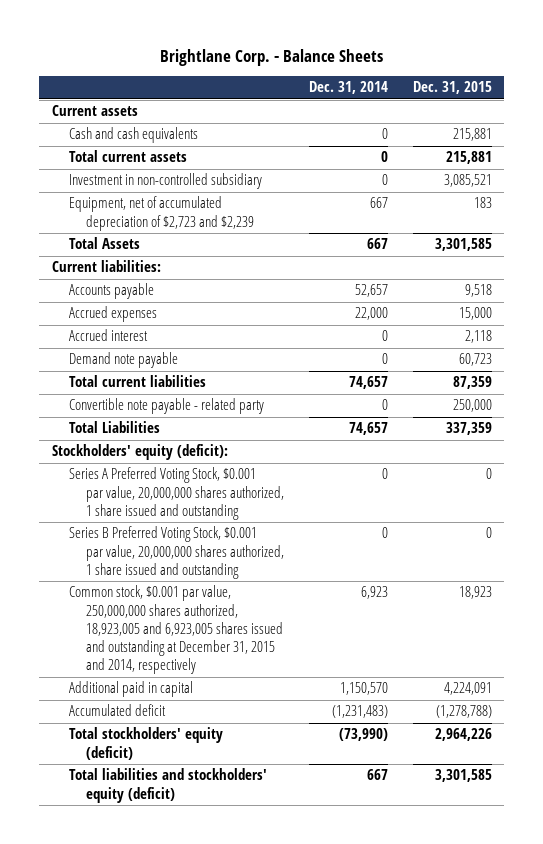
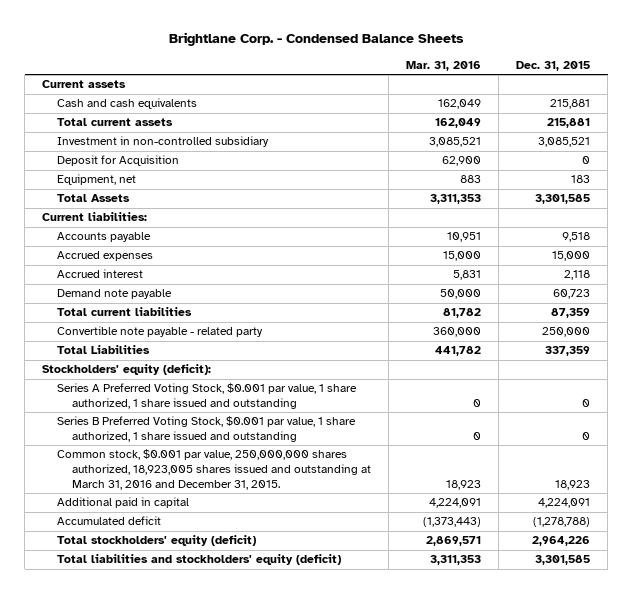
- Brightlane Corp. - Balance Sheets
+ Brightlane Corp. - Condensed Balance Sheets
- | Dec. 31, 2014 | Dec. 31, 2015
+ | Mar. 31, 2016 | Dec. 31, 2015
- Equipment, net of accumulated depreciation of $2,723 and $2,239 | 667 | 183
+ Deposit for Acquisition | 62,900 | 0
+ Equipment, net | 883 | 183
- Series A Preferred Voting Stock, $0.001 par value, 20,000,000 shares authorized, 1 share issued and outstanding | 0 | 0
- Series B Preferred Voting Stock, $0.001 par value, 20,000,000 shares authorized, 1 share issued and outstanding | 0 | 0
- Common stock, $0.001 par value, 250,000,000 shares authorized, 18,923,005 and 6,923,005 shares issued and outstanding at December 31, 2015 and 2014, respectively | 6,923 | 18,923
+ Series A Preferred Voting Stock, $0.001 par value, 1 share authorized, 1 share issued and outstanding | 0 | 0
+ Series B Preferred Voting Stock, $0.001 par value, 1 share authorized, 1 share issued and outstanding | 0 | 0
+ Common stock, $0.001 par value, 250,000,000 shares authorized, 18,923,005 shares issued and outstanding at March 31, 2016 and December 31, 2015. | 18,923 | 18,923

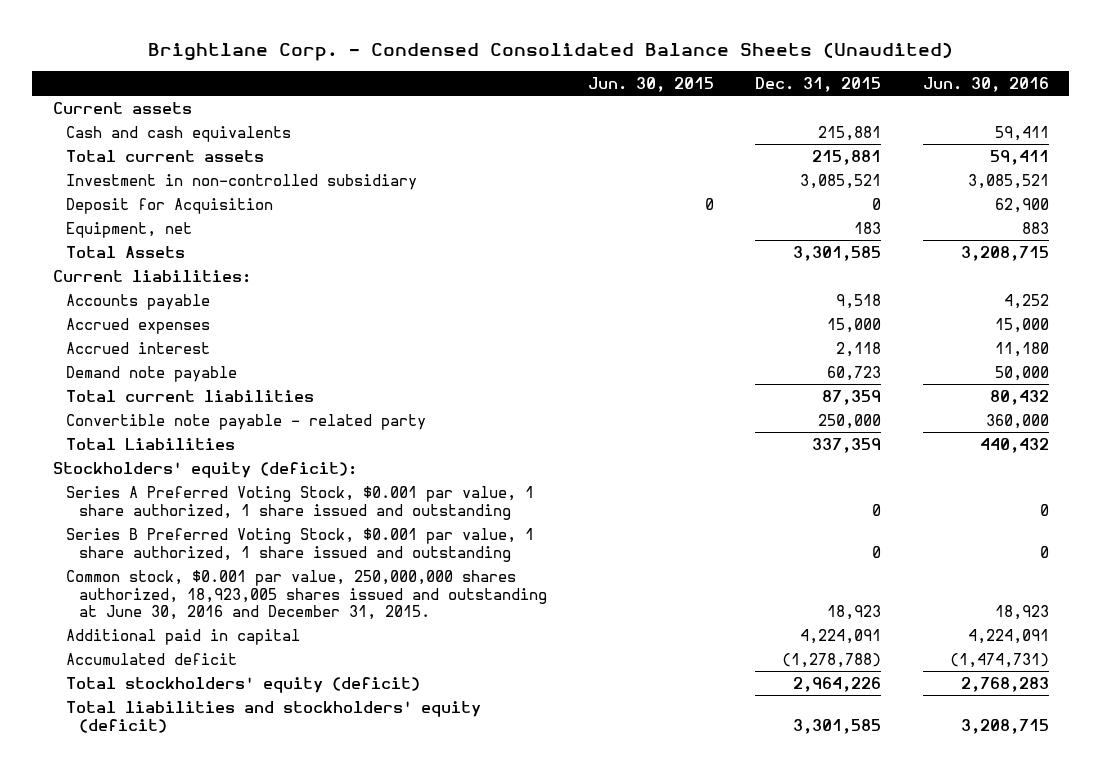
- Brightlane Corp. - Condensed Balance Sheets
+ Brightlane Corp. - Condensed Consolidated Balance Sheets (Unaudited)
- | Mar. 31, 2016 | Dec. 31, 2015
+ | Jun. 30, 2015 | Dec. 31, 2015 | Jun. 30, 2016
- Common stock, $0.001 par value, 250,000,000 shares authorized, 18,923,005 shares issued and outstanding at March 31, 2016 and December 31, 2015. | 18,923 | 18,923
+ Common stock, $0.001 par value, 250,000,000 shares authorized, 18,923,005 shares issued and outstanding at June 30, 2016 and December 31, 2015. | | 18,923 | 18,923

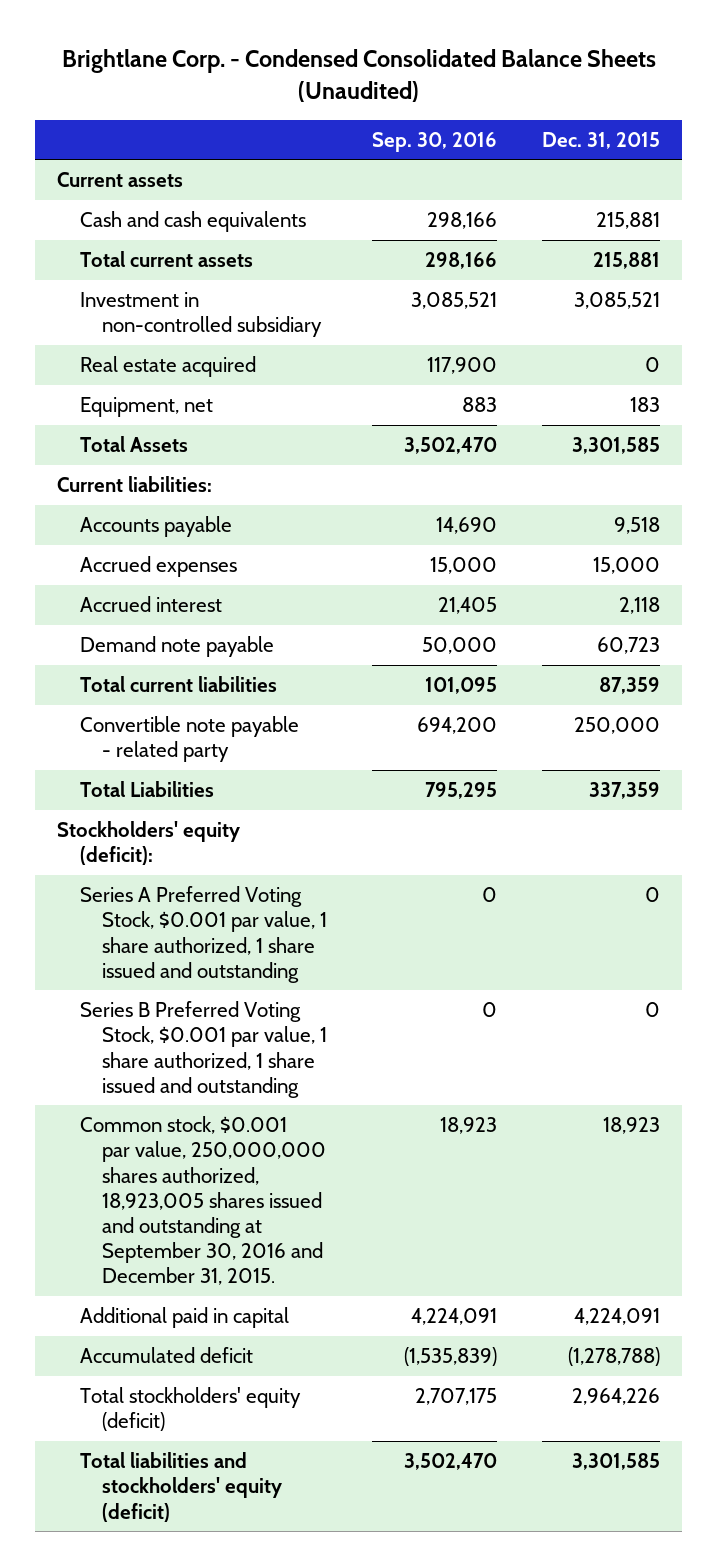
- | Jun. 30, 2015 | Dec. 31, 2015 | Jun. 30, 2016
+ | Sep. 30, 2016 | Dec. 31, 2015
- Deposit for Acquisition | 0 | 0 | 62,900
+ Real estate acquired | 117,900 | 0
- Common stock, $0.001 par value, 250,000,000 shares authorized, 18,923,005 shares issued and outstanding at June 30, 2016 and December 31, 2015. | | 18,923 | 18,923
+ Common stock, $0.001 par value, 250,000,000 shares authorized, 18,923,005 shares issued and outstanding at September 30, 2016 and December 31, 2015. | 18,923 | 18,923

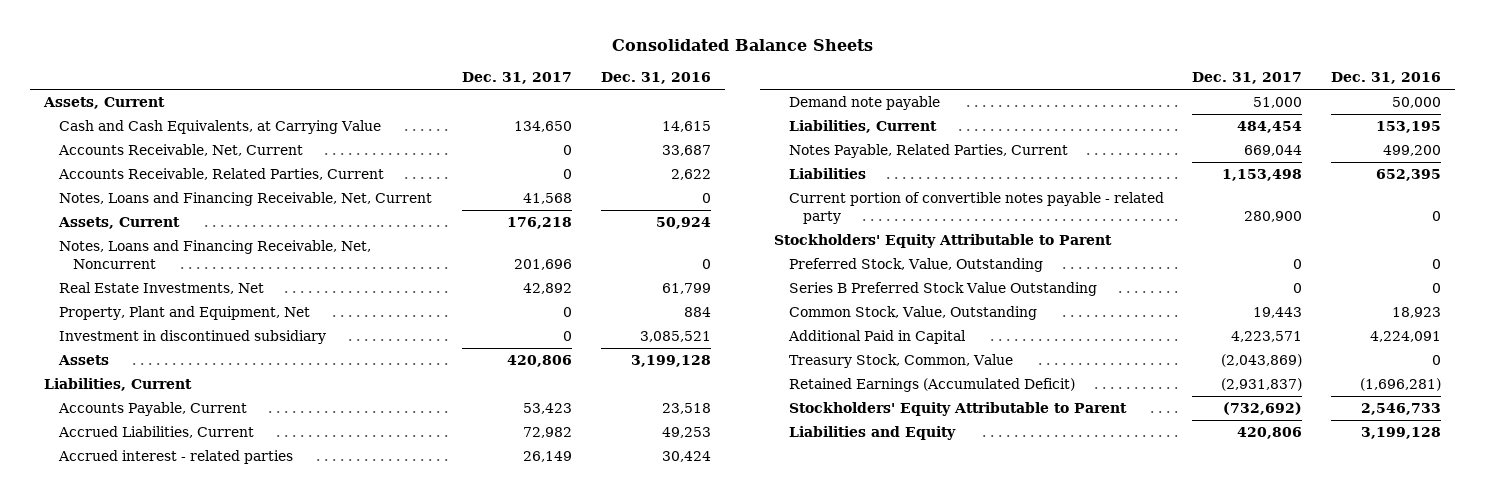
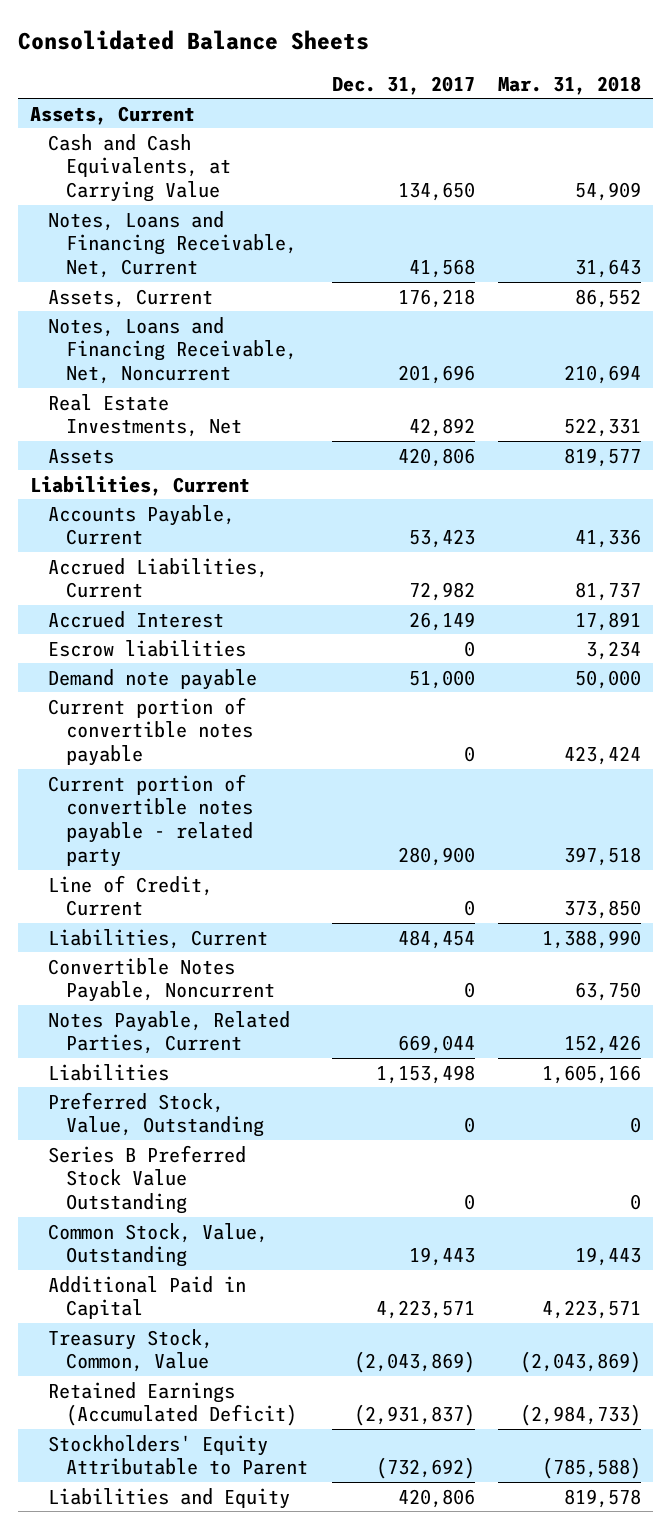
- | Dec. 31, 2017 | Dec. 31, 2016
+ | Dec. 31, 2017 | Mar. 31, 2018
- Accounts Receivable, Net, Current | 0 | 33,687
- Accounts Receivable, Related Parties, Current | 0 | 2,622
- Property, Plant and Equipment, Net | 0 | 884
- Investment in discontinued subsidiary | 0 | 3,085,521
- Accrued interest - related parties | 26,149 | 30,424
+ Accrued Interest | 26,149 | 17,891
+ Escrow liabilities | 0 | 3,234
+ Current portion of convertible notes payable | 0 | 423,424
moved up: Current portion of convertible notes payable - related party | 280,900 | 397,518
+ Line of Credit, Current | 0 | 373,850
+ Convertible Notes Payable, Noncurrent | 0 | 63,750
- Stockholders' Equity Attributable to Parent

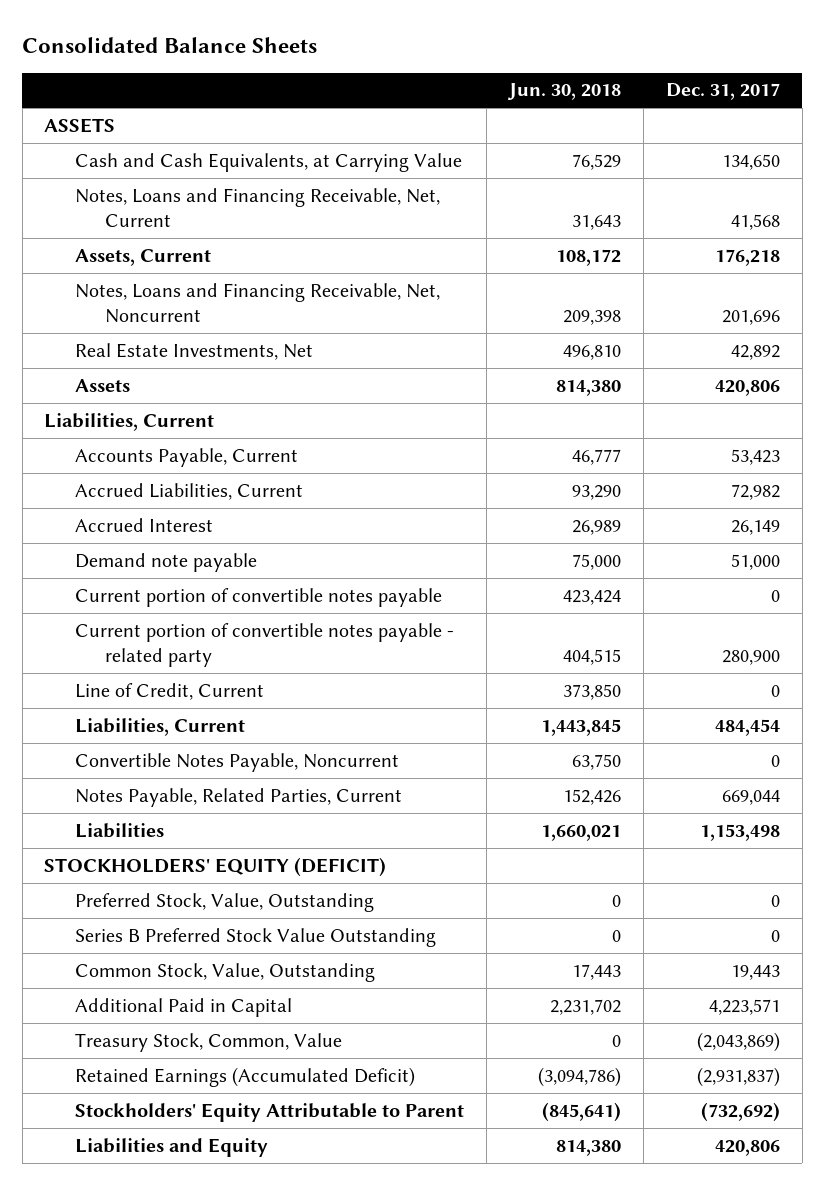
- | Dec. 31, 2017 | Mar. 31, 2018
+ | Jun. 30, 2018 | Dec. 31, 2017
- Assets, Current
+ ASSETS
- Escrow liabilities | 0 | 3,234
+ STOCKHOLDERS' EQUITY (DEFICIT)

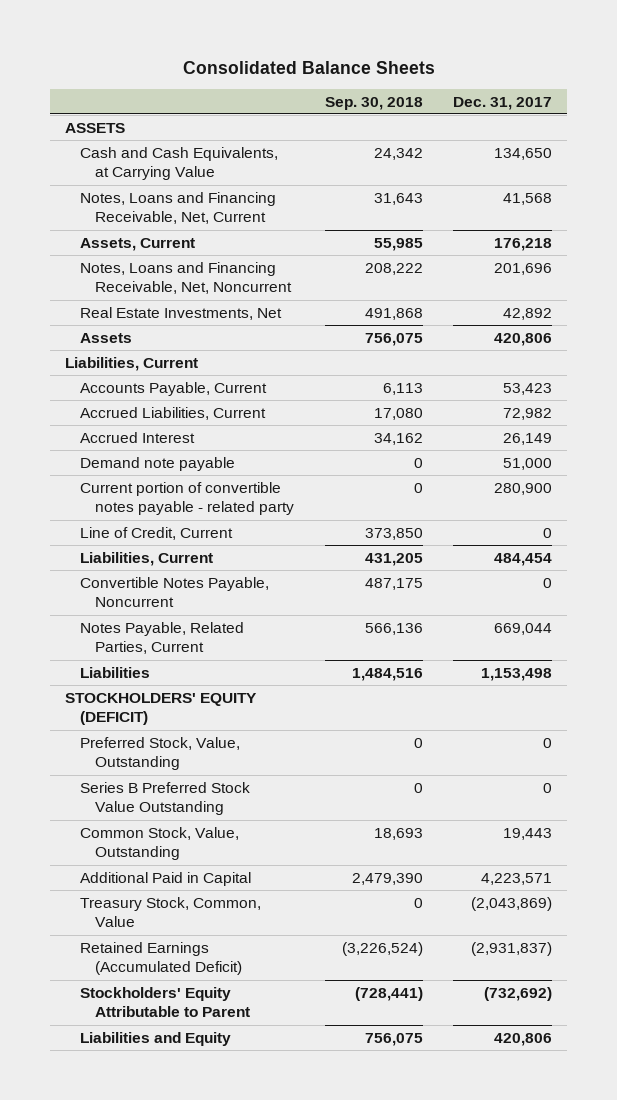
- | Jun. 30, 2018 | Dec. 31, 2017
+ | Sep. 30, 2018 | Dec. 31, 2017
- Current portion of convertible notes payable | 423,424 | 0

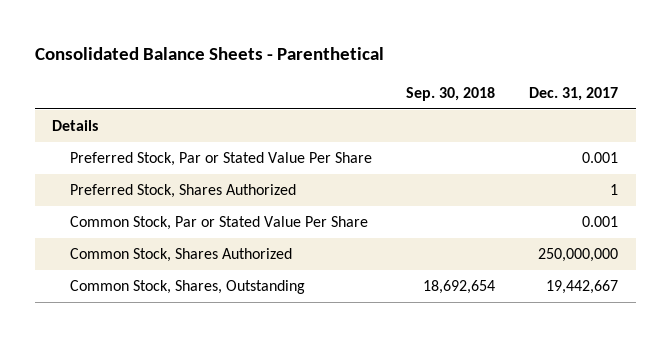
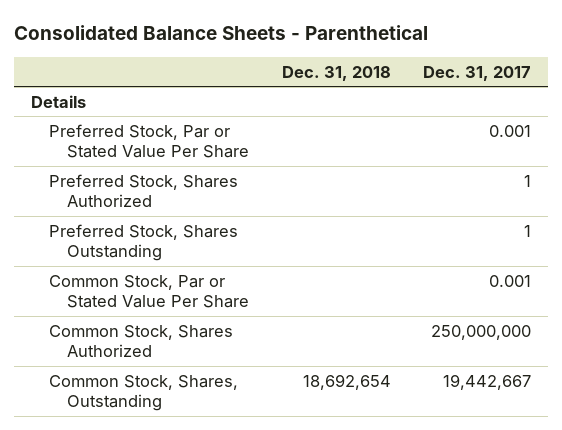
- | Sep. 30, 2018 | Dec. 31, 2017
+ | Dec. 31, 2018 | Dec. 31, 2017
+ Preferred Stock, Shares Outstanding | | 1

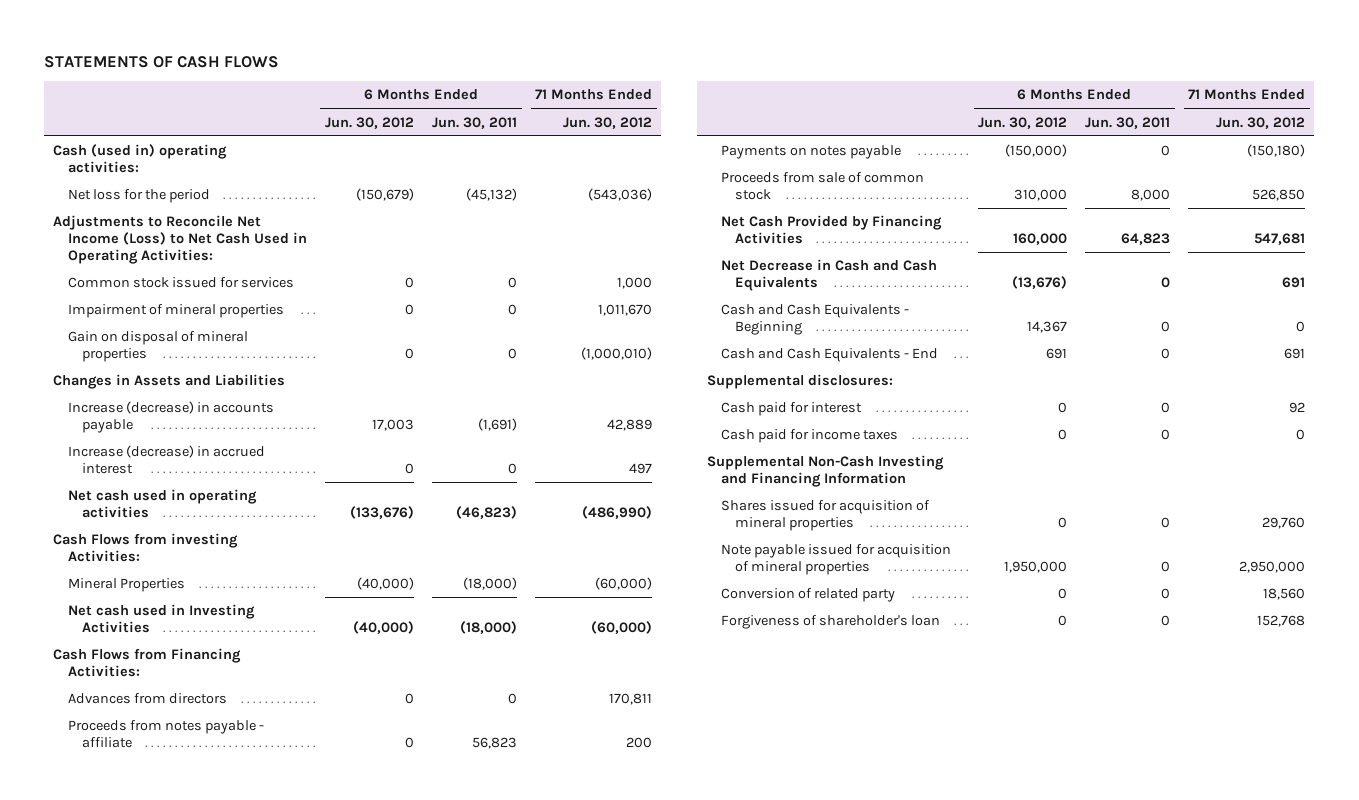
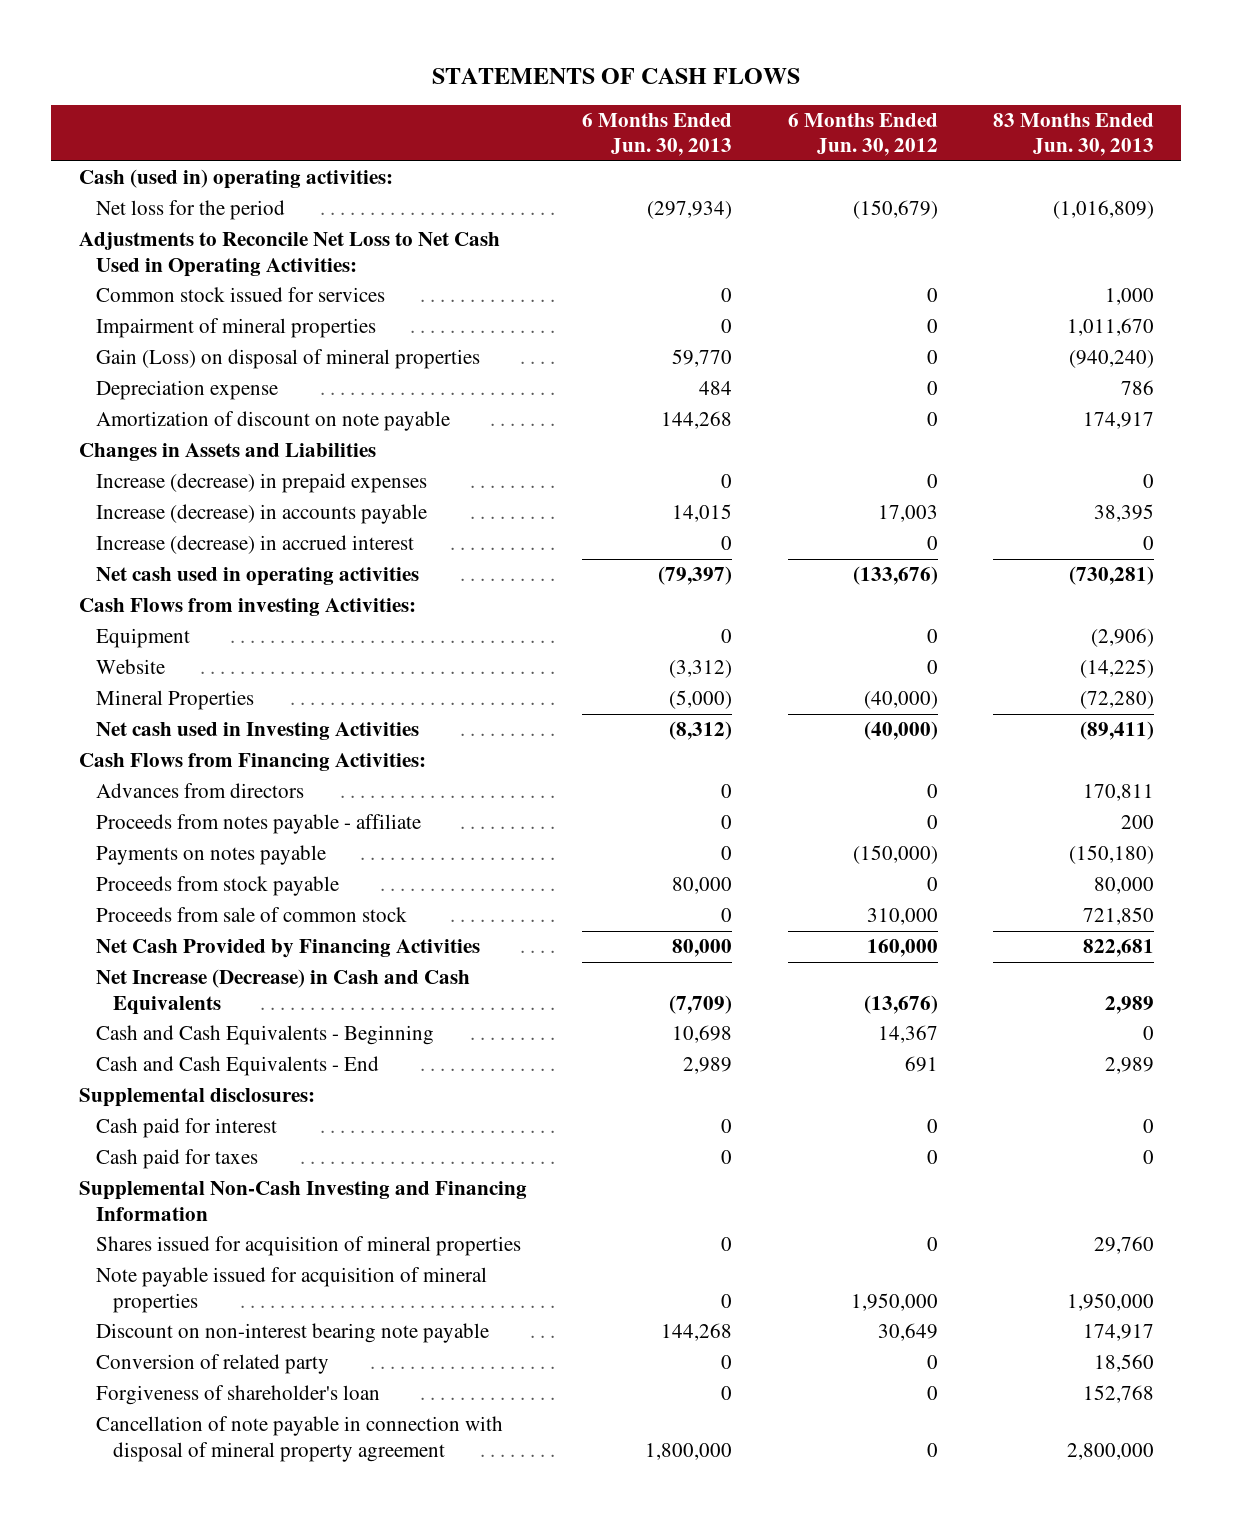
- | 6 Months Ended Jun. 30, 2012 | 6 Months Ended Jun. 30, 2011 | 71 Months Ended Jun. 30, 2012
+ | 6 Months Ended Jun. 30, 2013 | 6 Months Ended Jun. 30, 2012 | 83 Months Ended Jun. 30, 2013
- Adjustments to Reconcile Net Income (Loss) to Net Cash Used in Operating Activities:
+ Adjustments to Reconcile Net Loss to Net Cash Used in Operating Activities:
- Gain on disposal of mineral properties | 0 | 0 | (1,000,010)
+ Gain (Loss) on disposal of mineral properties | 59,770 | 0 | (940,240)
+ Depreciation expense | 484 | 0 | 786
+ Amortization of discount on note payable | 144,268 | 0 | 174,917
+ Increase (decrease) in prepaid expenses | 0 | 0 | 0
+ Equipment | 0 | 0 | (2,906)
+ Website | (3,312) | 0 | (14,225)
+ Proceeds from stock payable | 80,000 | 0 | 80,000
- Net Decrease in Cash and Cash Equivalents | (13,676) | 0 | 691
+ Net Increase (Decrease) in Cash and Cash Equivalents | (7,709) | (13,676) | 2,989
- Cash paid for income taxes | 0 | 0 | 0
+ Cash paid for taxes | 0 | 0 | 0
+ Discount on non-interest bearing note payable | 144,268 | 30,649 | 174,917
+ Cancellation of note payable in connection with disposal of mineral property agreement | 1,800,000 | 0 | 2,800,000

